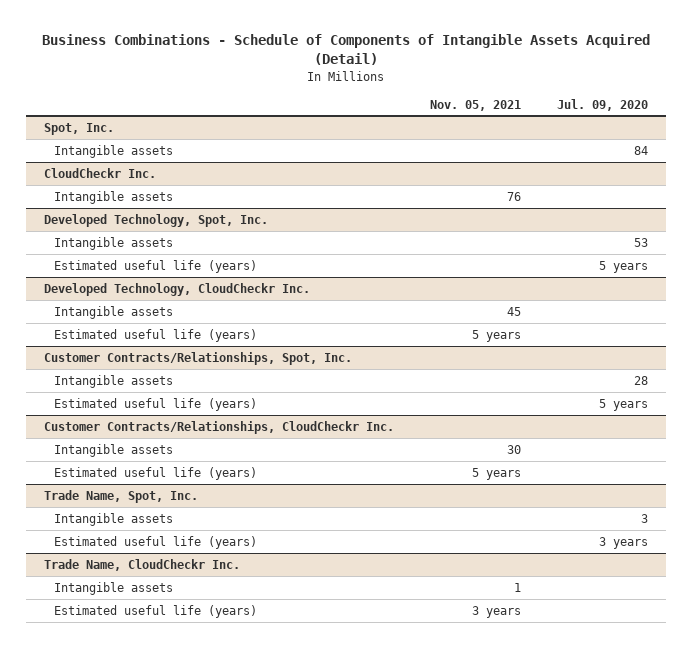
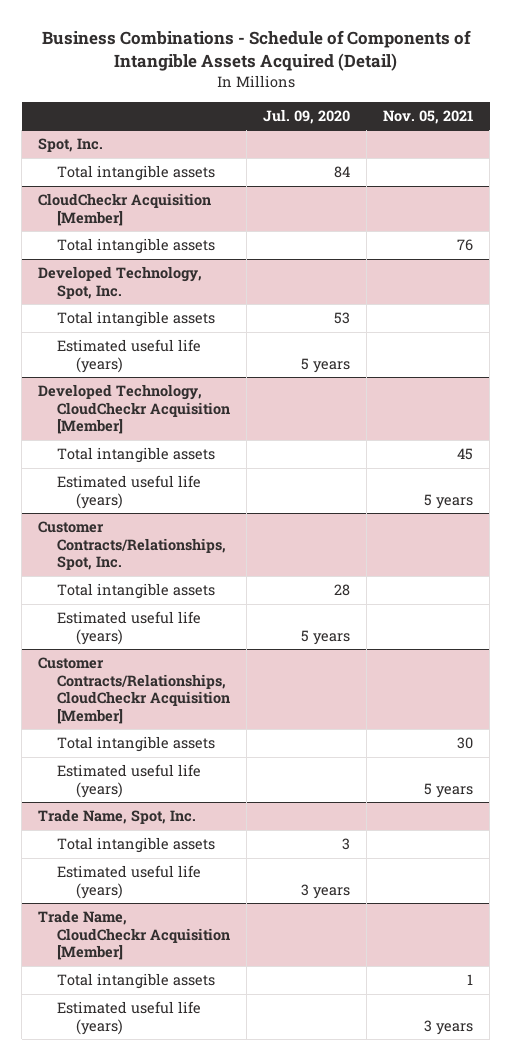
- | Nov. 05, 2021 | Jul. 09, 2020
+ | Jul. 09, 2020 | Nov. 05, 2021
@ Spot, Inc.
- Intangible assets | | 84
- CloudCheckr Inc.
- Intangible assets | 76 |
@ Spot, Inc.
+ Total intangible assets | 84 |
+ CloudCheckr Acquisition [Member]
+ Total intangible assets | | 76
@ Developed Technology, Spot, Inc.
- Intangible assets | | 53
+ Total intangible assets | 53 |
- Developed Technology, CloudCheckr Inc.
- Intangible assets | 45 |
+ Developed Technology, CloudCheckr Acquisition [Member]
+ Total intangible assets | | 45
@ Customer Contracts/Relationships, Spot, Inc.
- Intangible assets | | 28
+ Total intangible assets | 28 |
- Customer Contracts/Relationships, CloudCheckr Inc.
- Intangible assets | 30 |
+ Customer Contracts/Relationships, CloudCheckr Acquisition [Member]
+ Total intangible assets | | 30
@ Trade Name, Spot, Inc.
- Intangible assets | | 3
+ Total intangible assets | 3 |
- Trade Name, CloudCheckr Inc.
- Intangible assets | 1 |
+ Trade Name, CloudCheckr Acquisition [Member]
+ Total intangible assets | | 1

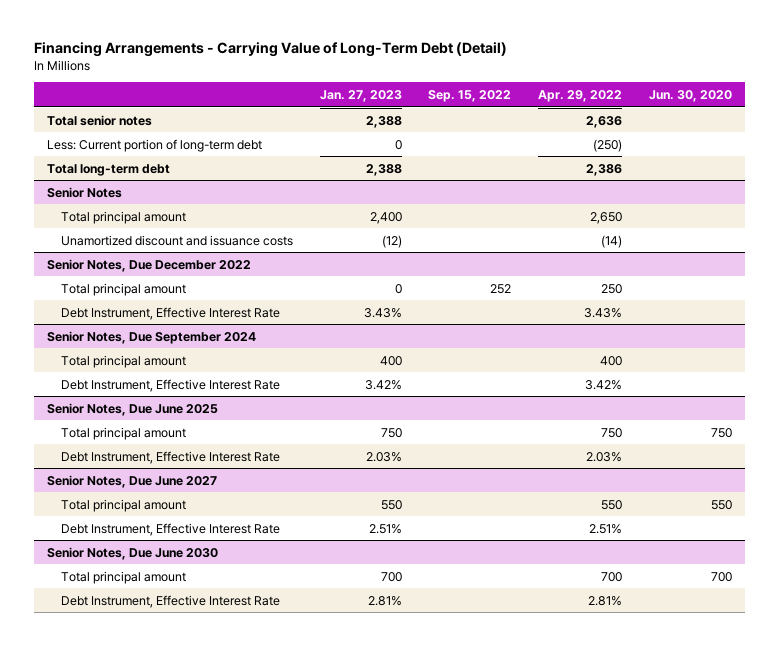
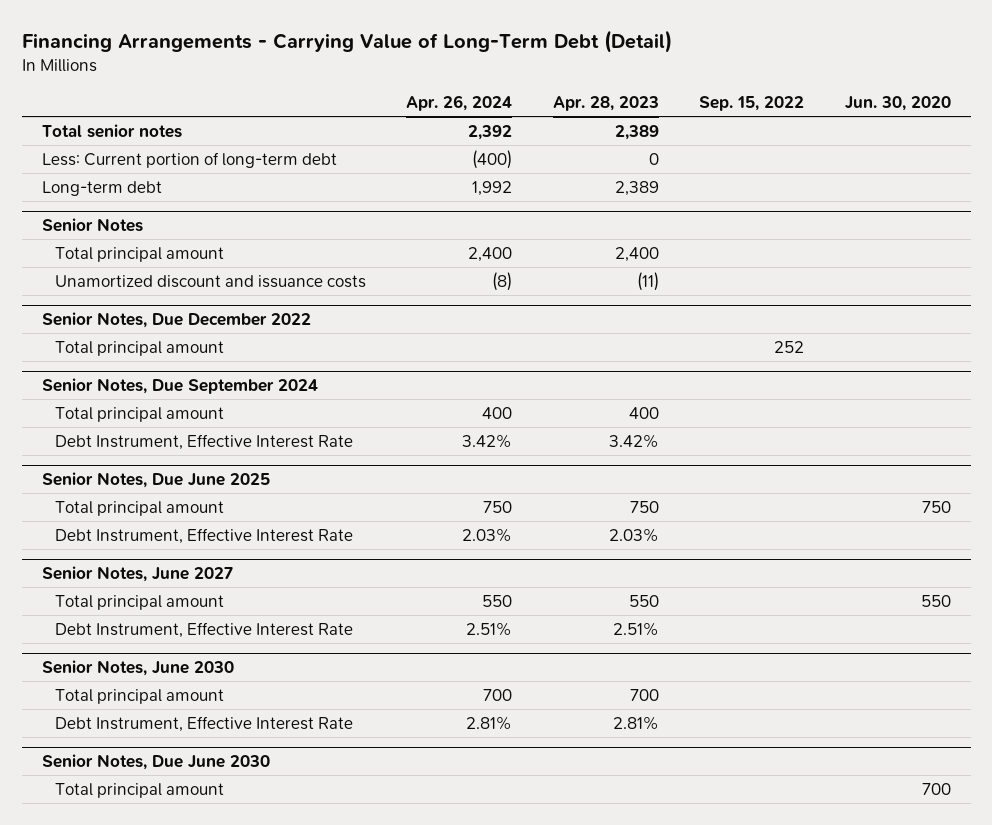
- | Jan. 27, 2023 | Sep. 15, 2022 | Apr. 29, 2022 | Jun. 30, 2020
+ | Apr. 26, 2024 | Apr. 28, 2023 | Sep. 15, 2022 | Jun. 30, 2020
- Total long-term debt | 2,388 | | 2,386 |
+ Long-term debt | 1,992 | 2,389 | |
@ Senior Notes, Due December 2022
- Debt Instrument, Effective Interest Rate | 3.43% | | 3.43% |
- Senior Notes, Due June 2027
+ Senior Notes, June 2027
+ Senior Notes, June 2030
+ Total principal amount | 700 | 700 | |
+ Debt Instrument, Effective Interest Rate | 2.81% | 2.81% | |
@ Senior Notes, Due June 2030
- Debt Instrument, Effective Interest Rate | 2.81% | | 2.81% |

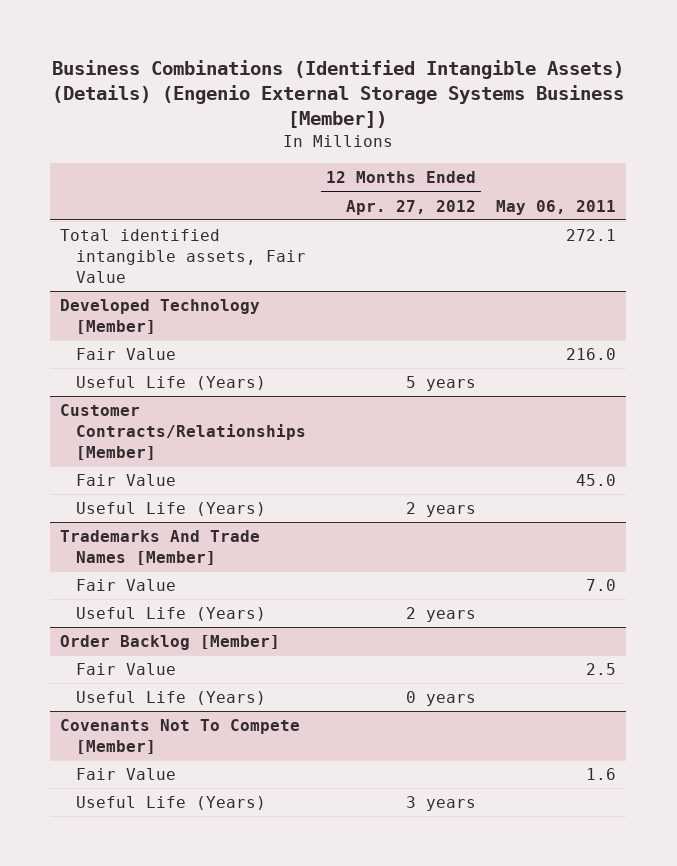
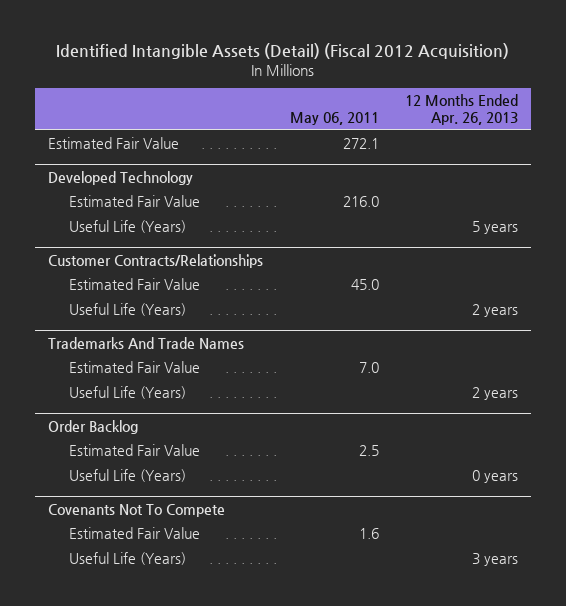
- Business Combinations (Identified Intangible Assets) (Details) (Engenio External Storage Systems Business [Member])
+ Identified Intangible Assets (Detail) (Fiscal 2012 Acquisition)
- | 12 Months Ended Apr. 27, 2012 | May 06, 2011
+ | May 06, 2011 | 12 Months Ended Apr. 26, 2013
- Total identified intangible assets, Fair Value | | 272.1
- Developed Technology [Member]
- Fair Value | | 216.0
+ Estimated Fair Value | 272.1 |
+ Developed Technology
+ Estimated Fair Value | 216.0 |
- Customer Contracts/Relationships [Member]
- Fair Value | | 45.0
+ Customer Contracts/Relationships
+ Estimated Fair Value | 45.0 |
- Trademarks And Trade Names [Member]
- Fair Value | | 7.0
+ Trademarks And Trade Names
+ Estimated Fair Value | 7.0 |
- Order Backlog [Member]
- Fair Value | | 2.5
+ Order Backlog
+ Estimated Fair Value | 2.5 |
- Covenants Not To Compete [Member]
- Fair Value | | 1.6
+ Covenants Not To Compete
+ Estimated Fair Value | 1.6 |

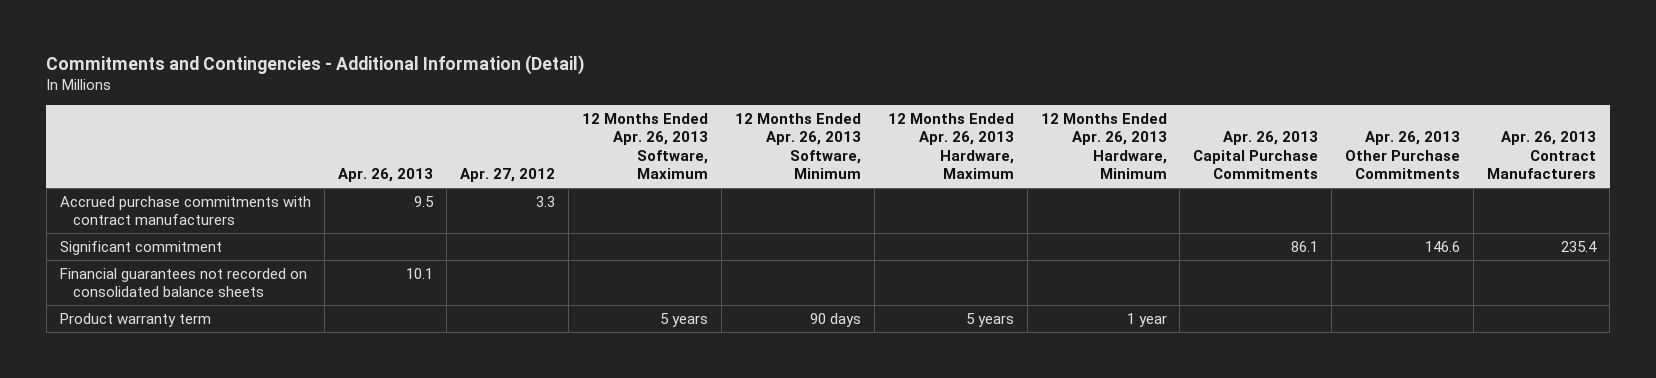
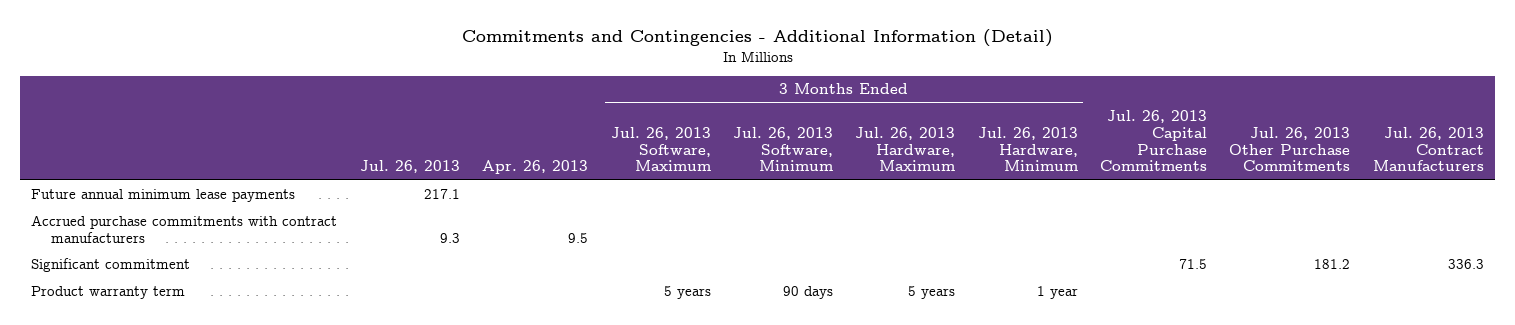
- | Apr. 26, 2013 | Apr. 27, 2012 | 12 Months Ended Apr. 26, 2013 Software, Maximum | 12 Months Ended Apr. 26, 2013 Software, Minimum | 12 Months Ended Apr. 26, 2013 Hardware, Maximum | 12 Months Ended Apr. 26, 2013 Hardware, Minimum | Apr. 26, 2013 Capital Purchase Commitments | Apr. 26, 2013 Other Purchase Commitments | Apr. 26, 2013 Contract Manufacturers
+ | Jul. 26, 2013 | Apr. 26, 2013 | 3 Months Ended Jul. 26, 2013 Software, Maximum | 3 Months Ended Jul. 26, 2013 Software, Minimum | 3 Months Ended Jul. 26, 2013 Hardware, Maximum | 3 Months Ended Jul. 26, 2013 Hardware, Minimum | Jul. 26, 2013 Capital Purchase Commitments | Jul. 26, 2013 Other Purchase Commitments | Jul. 26, 2013 Contract Manufacturers
+ Future annual minimum lease payments | 217.1 | | | | | | | |
- Financial guarantees not recorded on consolidated balance sheets | 10.1 | | | | | | | |

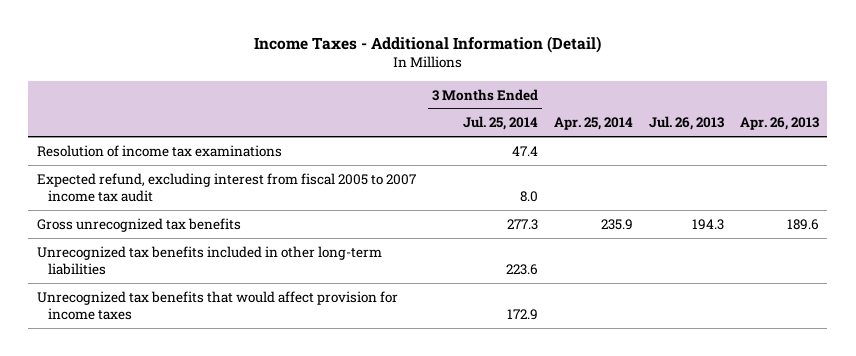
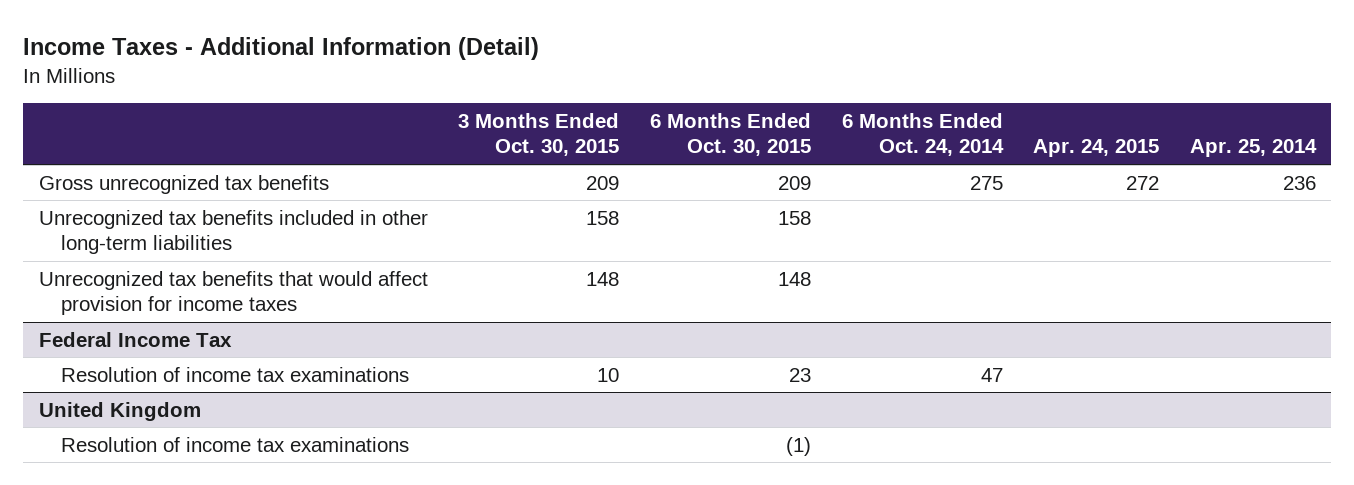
- | 3 Months Ended Jul. 25, 2014 | Apr. 25, 2014 | Jul. 26, 2013 | Apr. 26, 2013
+ | 3 Months Ended Oct. 30, 2015 | 6 Months Ended Oct. 30, 2015 | 6 Months Ended Oct. 24, 2014 | Apr. 24, 2015 | Apr. 25, 2014
- Resolution of income tax examinations | 47.4 | | |
- Expected refund, excluding interest from fiscal 2005 to 2007 income tax audit | 8.0 | | |
- Gross unrecognized tax benefits | 277.3 | 235.9 | 194.3 | 189.6
+ Gross unrecognized tax benefits | 209 | 209 | 275 | 272 | 236
+ Federal Income Tax
+ Resolution of income tax examinations | 10 | 23 | 47 | |
+ United Kingdom
+ Resolution of income tax examinations | | (1) | | |

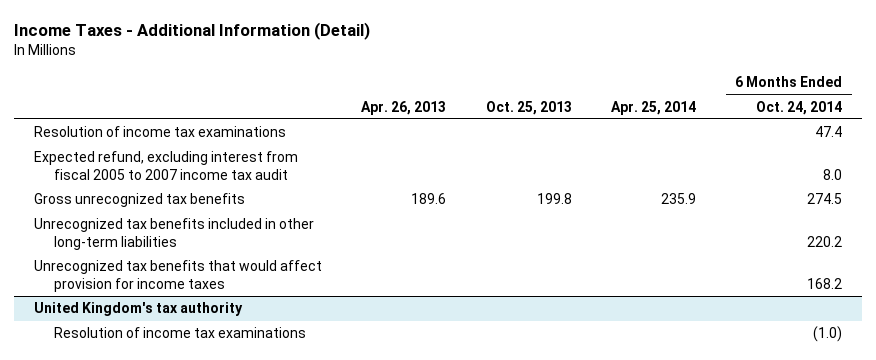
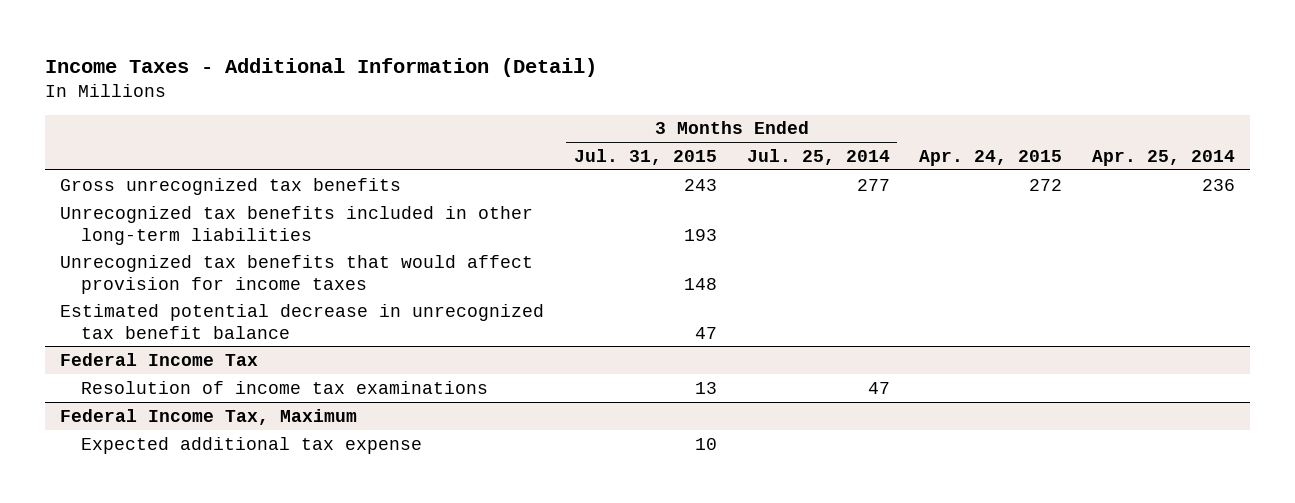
- | Apr. 26, 2013 | Oct. 25, 2013 | Apr. 25, 2014 | 6 Months Ended Oct. 24, 2014
+ | 3 Months Ended Jul. 31, 2015 | 3 Months Ended Jul. 25, 2014 | Apr. 24, 2015 | Apr. 25, 2014
- Resolution of income tax examinations | | | | 47.4
- Expected refund, excluding interest from fiscal 2005 to 2007 income tax audit | | | | 8.0
- Gross unrecognized tax benefits | 189.6 | 199.8 | 235.9 | 274.5
+ Gross unrecognized tax benefits | 243 | 277 | 272 | 236
- United Kingdom's tax authority
- Resolution of income tax examinations | | | | (1.0)
+ Estimated potential decrease in unrecognized tax benefit balance | 47 | | |
+ Federal Income Tax
+ Resolution of income tax examinations | 13 | 47 | |
+ Federal Income Tax, Maximum
+ Expected additional tax expense | 10 | | |

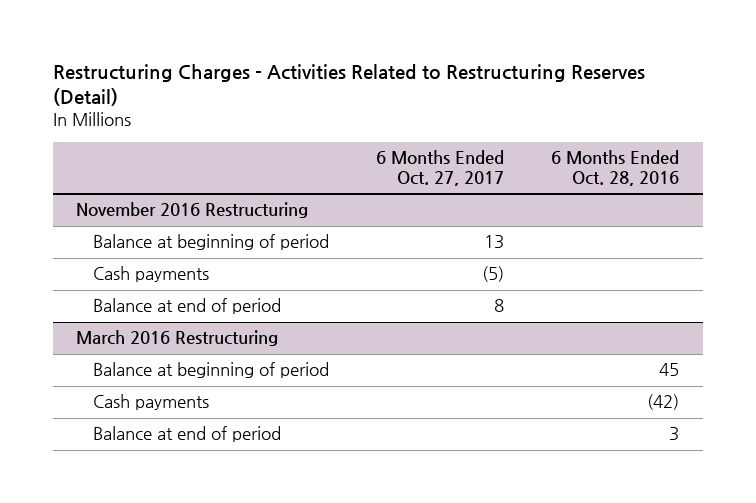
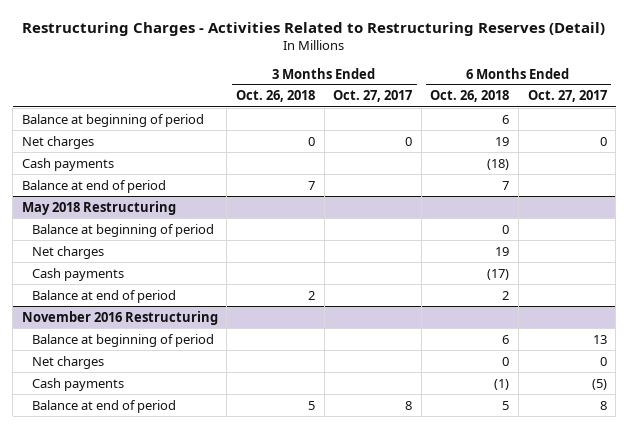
- | 6 Months Ended Oct. 27, 2017 | 6 Months Ended Oct. 28, 2016
+ | 3 Months Ended Oct. 26, 2018 | 3 Months Ended Oct. 27, 2017 | 6 Months Ended Oct. 26, 2018 | 6 Months Ended Oct. 27, 2017
+ Balance at beginning of period | | | 6 |
+ Net charges | 0 | 0 | 19 | 0
+ Cash payments | | | (18) |
+ Balance at end of period | 7 | | 7 |
+ May 2018 Restructuring
+ Balance at beginning of period | | | 0 |
+ Net charges | | | 19 |
+ Cash payments | | | (17) |
+ Balance at end of period | 2 | | 2 |
@ November 2016 Restructuring
+ Net charges | | | 0 | 0
- March 2016 Restructuring
- Balance at beginning of period | | 45
- Cash payments | | (42)
- Balance at end of period | | 3

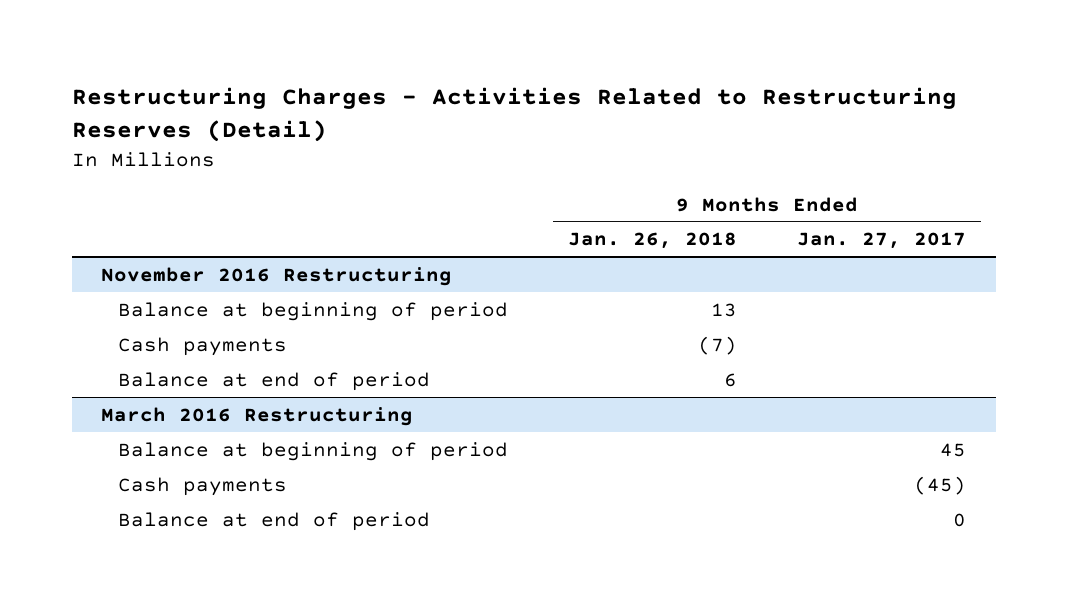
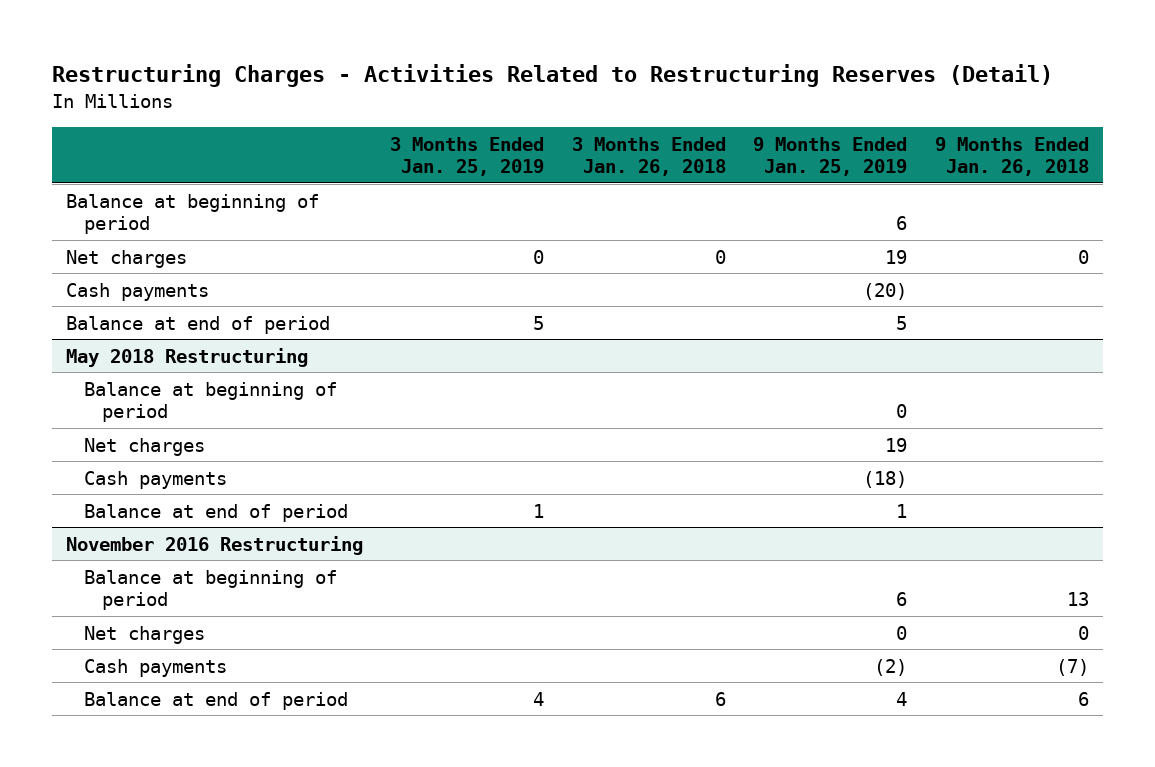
- | 9 Months Ended Jan. 26, 2018 | 9 Months Ended Jan. 27, 2017
+ | 3 Months Ended Jan. 25, 2019 | 3 Months Ended Jan. 26, 2018 | 9 Months Ended Jan. 25, 2019 | 9 Months Ended Jan. 26, 2018
+ Balance at beginning of period | | | 6 |
+ Net charges | 0 | 0 | 19 | 0
+ Cash payments | | | (20) |
+ Balance at end of period | 5 | | 5 |
+ May 2018 Restructuring
+ Balance at beginning of period | | | 0 |
+ Net charges | | | 19 |
+ Cash payments | | | (18) |
+ Balance at end of period | 1 | | 1 |
@ November 2016 Restructuring
+ Net charges | | | 0 | 0
- March 2016 Restructuring
- Balance at beginning of period | | 45
- Cash payments | | (45)
- Balance at end of period | | 0

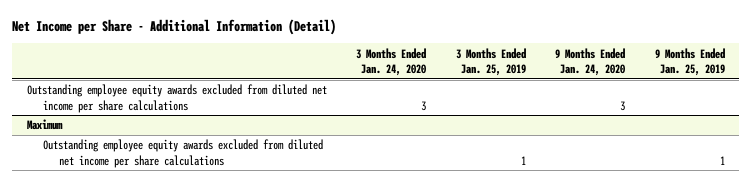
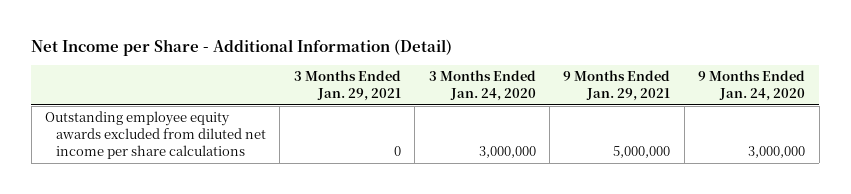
- | 3 Months Ended Jan. 24, 2020 | 3 Months Ended Jan. 25, 2019 | 9 Months Ended Jan. 24, 2020 | 9 Months Ended Jan. 25, 2019
+ | 3 Months Ended Jan. 29, 2021 | 3 Months Ended Jan. 24, 2020 | 9 Months Ended Jan. 29, 2021 | 9 Months Ended Jan. 24, 2020
- Outstanding employee equity awards excluded from diluted net income per share calculations | 3 | | 3 |
- Maximum
- Outstanding employee equity awards excluded from diluted net income per share calculations | | 1 | | 1
+ Outstanding employee equity awards excluded from diluted net income per share calculations | 0 | 3,000,000 | 5,000,000 | 3,000,000

